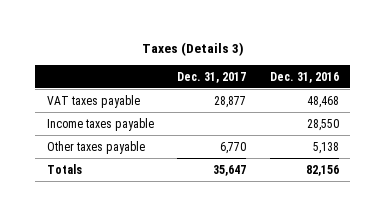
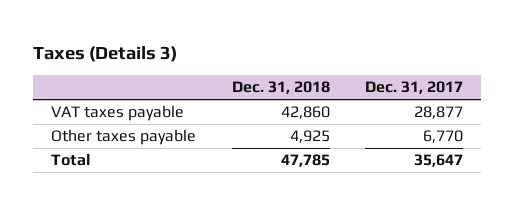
- | Dec. 31, 2017 | Dec. 31, 2016
+ | Dec. 31, 2018 | Dec. 31, 2017
- Income taxes payable | | 28,550
- Totals | 35,647 | 82,156
+ Total | 47,785 | 35,647

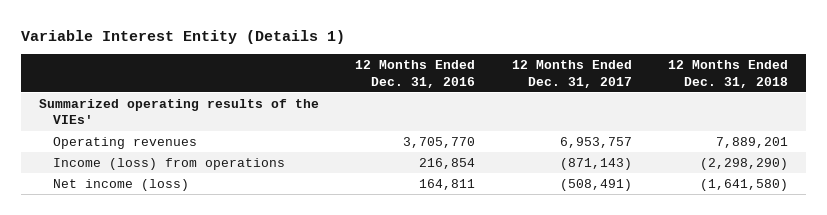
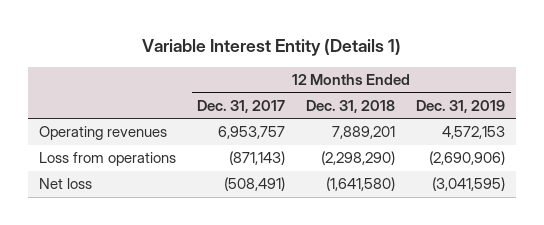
- | 12 Months Ended Dec. 31, 2016 | 12 Months Ended Dec. 31, 2017 | 12 Months Ended Dec. 31, 2018
+ | 12 Months Ended Dec. 31, 2017 | 12 Months Ended Dec. 31, 2018 | 12 Months Ended Dec. 31, 2019
- Summarized operating results of the VIEs'
- Income (loss) from operations | 216,854 | (871,143) | (2,298,290)
- Net income (loss) | 164,811 | (508,491) | (1,641,580)
+ Loss from operations | (871,143) | (2,298,290) | (2,690,906)
+ Net loss | (508,491) | (1,641,580) | (3,041,595)

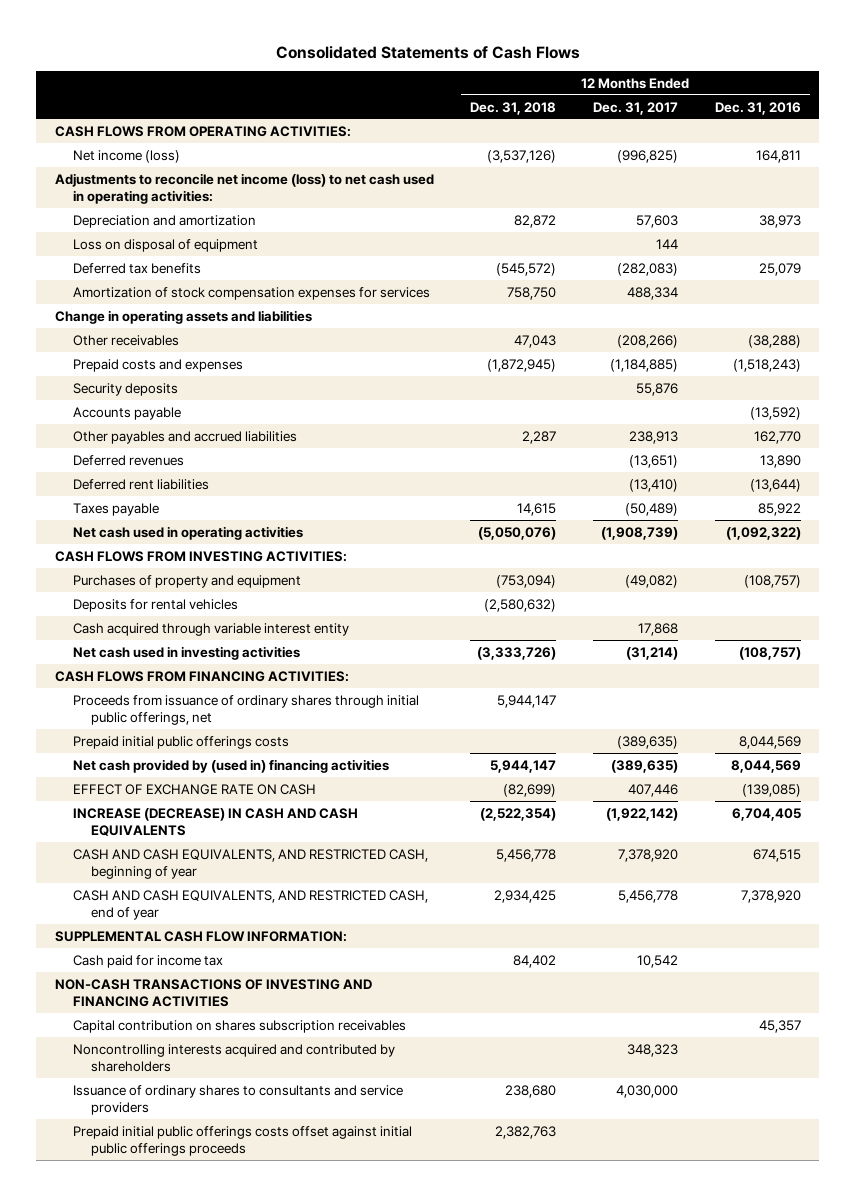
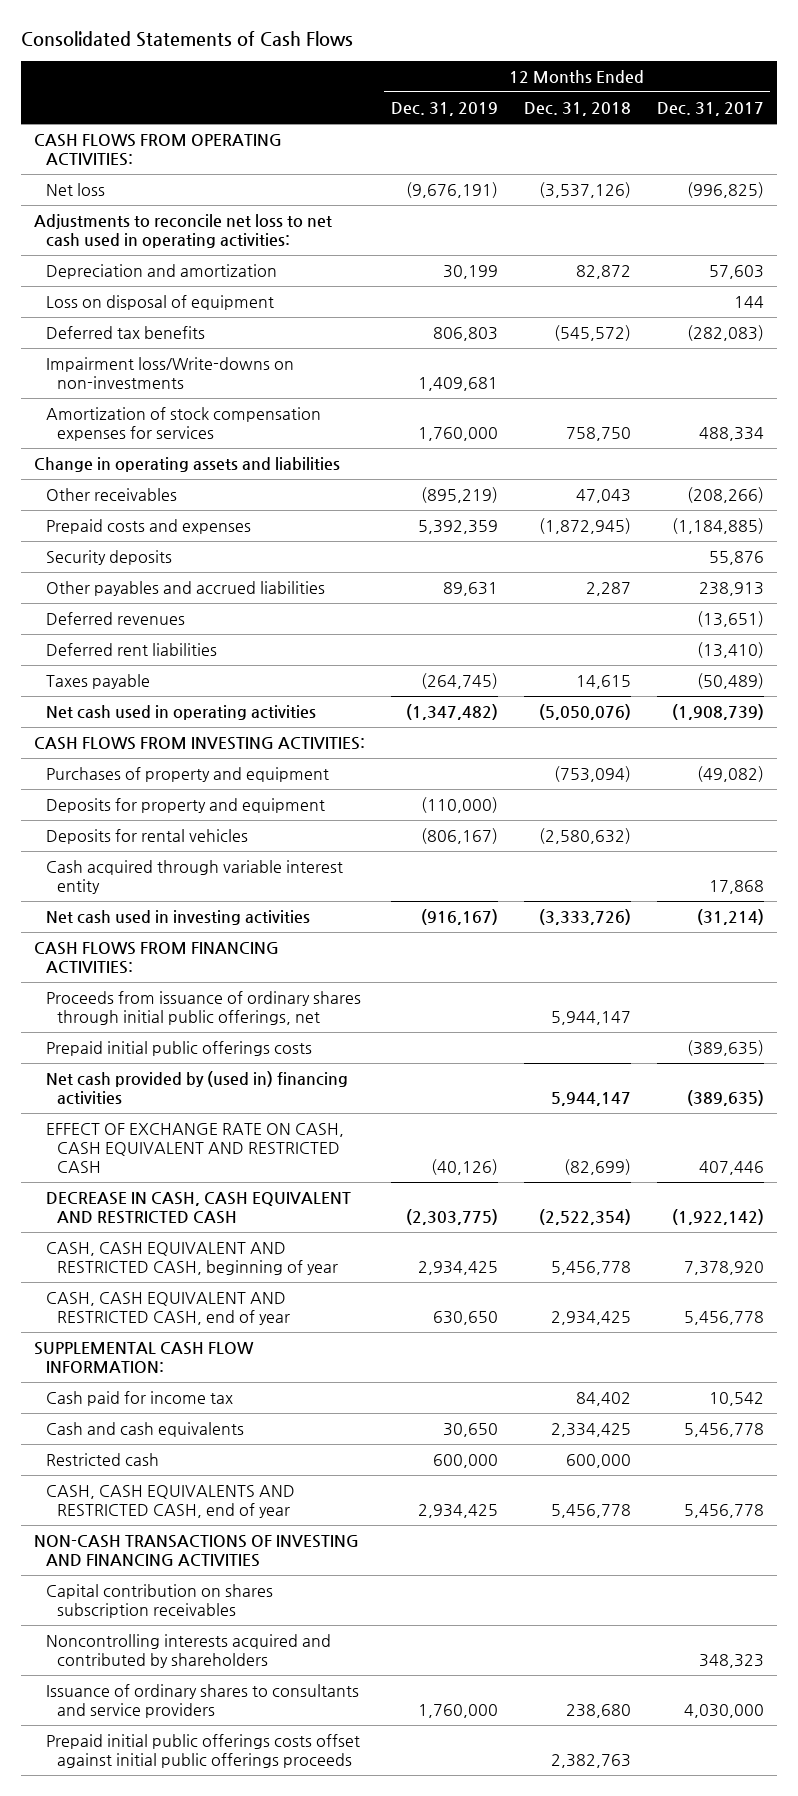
- | 12 Months Ended Dec. 31, 2018 | 12 Months Ended Dec. 31, 2017 | 12 Months Ended Dec. 31, 2016
+ | 12 Months Ended Dec. 31, 2019 | 12 Months Ended Dec. 31, 2018 | 12 Months Ended Dec. 31, 2017
- Net income (loss) | (3,537,126) | (996,825) | 164,811
- Adjustments to reconcile net income (loss) to net cash used in operating activities:
+ Net loss | (9,676,191) | (3,537,126) | (996,825)
+ Adjustments to reconcile net loss to net cash used in operating activities:
+ Impairment loss/Write-downs on non-investments | 1,409,681 | |
- Accounts payable | | | (13,592)
+ Deposits for property and equipment | (110,000) | |
- EFFECT OF EXCHANGE RATE ON CASH | (82,699) | 407,446 | (139,085)
- INCREASE (DECREASE) IN CASH AND CASH EQUIVALENTS | (2,522,354) | (1,922,142) | 6,704,405
- CASH AND CASH EQUIVALENTS, AND RESTRICTED CASH, beginning of year | 5,456,778 | 7,378,920 | 674,515
- CASH AND CASH EQUIVALENTS, AND RESTRICTED CASH, end of year | 2,934,425 | 5,456,778 | 7,378,920
+ EFFECT OF EXCHANGE RATE ON CASH, CASH EQUIVALENT AND RESTRICTED CASH | (40,126) | (82,699) | 407,446
+ DECREASE IN CASH, CASH EQUIVALENT AND RESTRICTED CASH | (2,303,775) | (2,522,354) | (1,922,142)
+ CASH, CASH EQUIVALENT AND RESTRICTED CASH, beginning of year | 2,934,425 | 5,456,778 | 7,378,920
+ CASH, CASH EQUIVALENT AND RESTRICTED CASH, end of year | 630,650 | 2,934,425 | 5,456,778
+ Cash and cash equivalents | 30,650 | 2,334,425 | 5,456,778
+ Restricted cash | 600,000 | 600,000 |
+ CASH, CASH EQUIVALENTS AND RESTRICTED CASH, end of year | 2,934,425 | 5,456,778 | 5,456,778

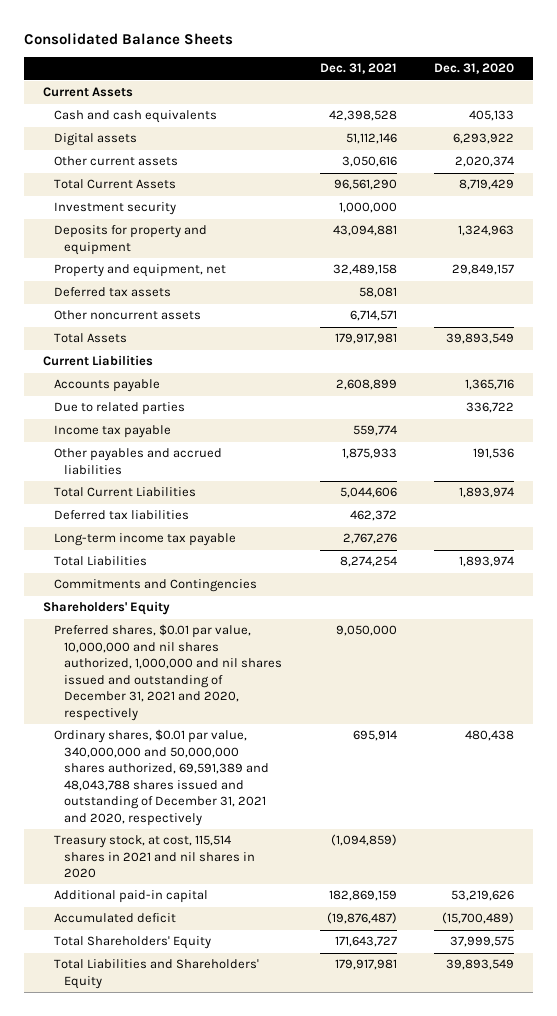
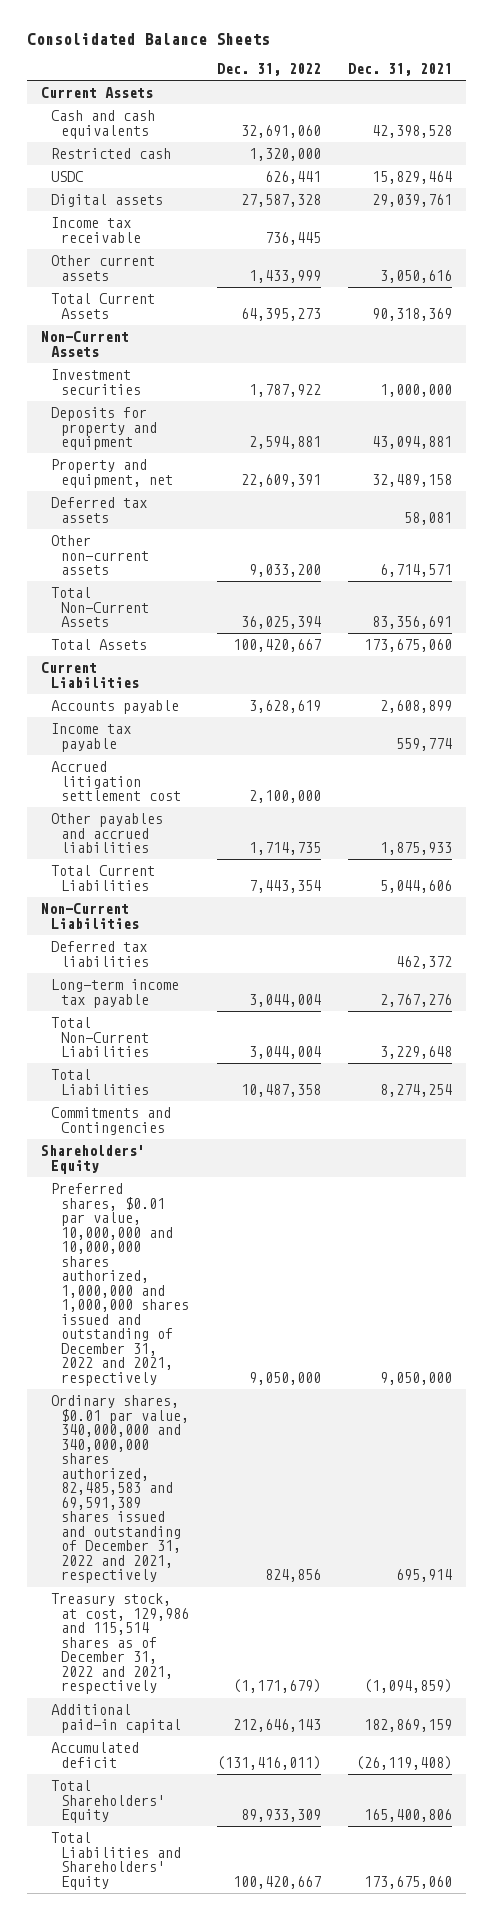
- | Dec. 31, 2021 | Dec. 31, 2020
+ | Dec. 31, 2022 | Dec. 31, 2021
- Digital assets | 51,112,146 | 6,293,922
+ Restricted cash | 1,320,000 |
+ USDC | 626,441 | 15,829,464
+ Digital assets | 27,587,328 | 29,039,761
+ Income tax receivable | 736,445 |
- Total Current Assets | 96,561,290 | 8,719,429
- Investment security | 1,000,000 |
+ Total Current Assets | 64,395,273 | 90,318,369
+ Non-Current Assets
+ Investment securities | 1,787,922 | 1,000,000
- Other noncurrent assets | 6,714,571 |
- Total Assets | 179,917,981 | 39,893,549
+ Other non-current assets | 9,033,200 | 6,714,571
+ Total Non-Current Assets | 36,025,394 | 83,356,691
+ Total Assets | 100,420,667 | 173,675,060
- Due to related parties | | 336,722
+ Accrued litigation settlement cost | 2,100,000 |
+ Non-Current Liabilities
+ Total Non-Current Liabilities | 3,044,004 | 3,229,648
- Preferred shares, $0.01 par value, 10,000,000 and nil shares authorized, 1,000,000 and nil shares issued and outstanding of December 31, 2021 and 2020, respectively | 9,050,000 |
- Ordinary shares, $0.01 par value, 340,000,000 and 50,000,000 shares authorized, 69,591,389 and 48,043,788 shares issued and outstanding of December 31, 2021 and 2020, respectively | 695,914 | 480,438
- Treasury stock, at cost, 115,514 shares in 2021 and nil shares in 2020 | (1,094,859) |
+ Preferred shares, $0.01 par value, 10,000,000 and 10,000,000 shares authorized, 1,000,000 and 1,000,000 shares issued and outstanding of December 31, 2022 and 2021, respectively | 9,050,000 | 9,050,000
+ Ordinary shares, $0.01 par value, 340,000,000 and 340,000,000 shares authorized, 82,485,583 and 69,591,389 shares issued and outstanding of December 31, 2022 and 2021, respectively | 824,856 | 695,914
+ Treasury stock, at cost, 129,986 and 115,514 shares as of December 31, 2022 and 2021, respectively | (1,171,679) | (1,094,859)
- Accumulated deficit | (19,876,487) | (15,700,489)
- Total Shareholders' Equity | 171,643,727 | 37,999,575
- Total Liabilities and Shareholders' Equity | 179,917,981 | 39,893,549
+ Accumulated deficit | (131,416,011) | (26,119,408)
+ Total Shareholders' Equity | 89,933,309 | 165,400,806
+ Total Liabilities and Shareholders' Equity | 100,420,667 | 173,675,060

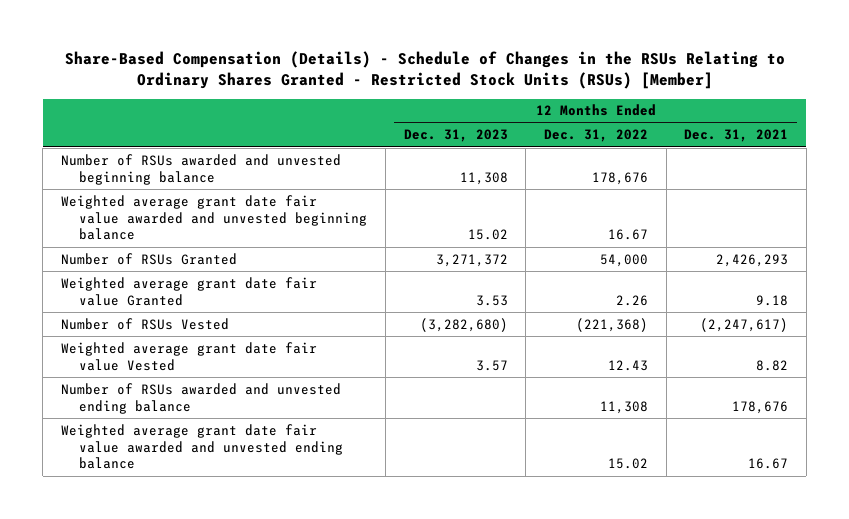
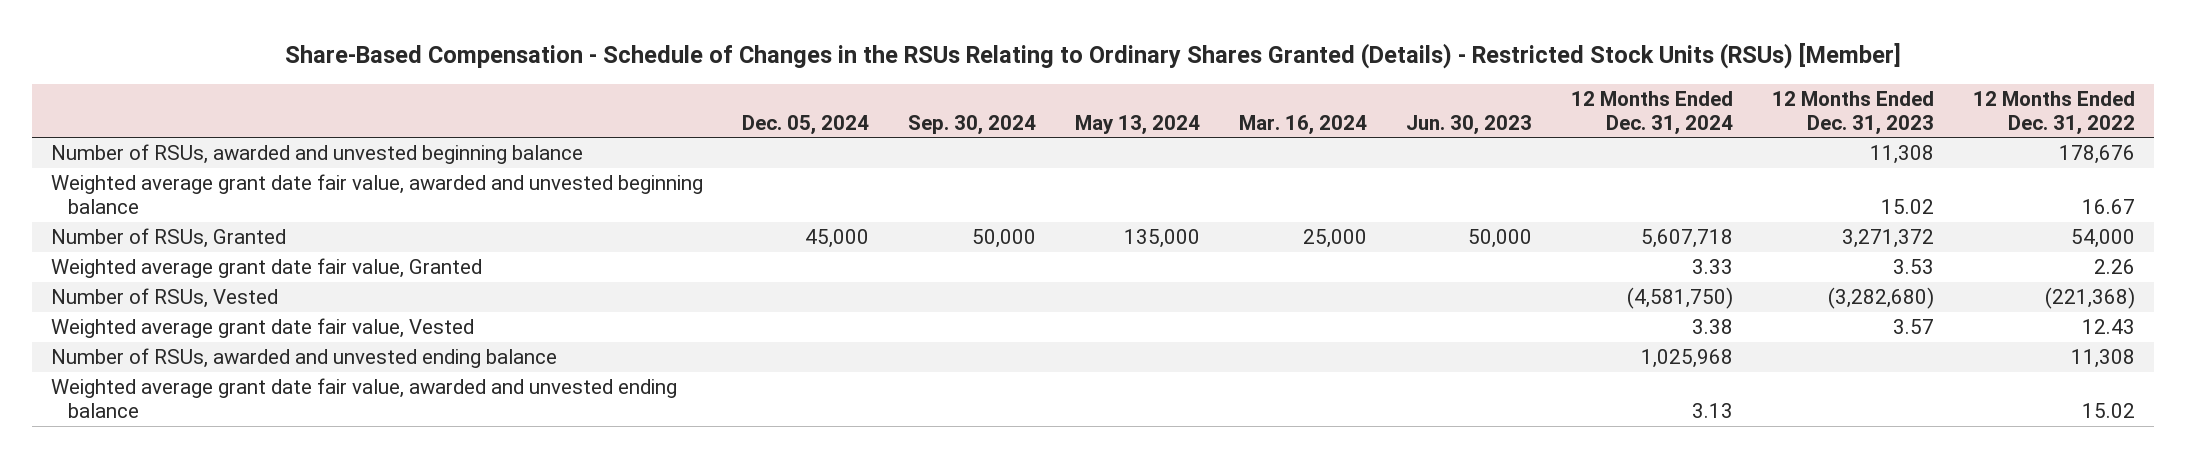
- Share-Based Compensation (Details) - Schedule of Changes in the RSUs Relating to Ordinary Shares Granted - Restricted Stock Units (RSUs) [Member]
+ Share-Based Compensation - Schedule of Changes in the RSUs Relating to Ordinary Shares Granted (Details) - Restricted Stock Units (RSUs) [Member]
- | 12 Months Ended Dec. 31, 2023 | 12 Months Ended Dec. 31, 2022 | 12 Months Ended Dec. 31, 2021
+ | Dec. 05, 2024 | Sep. 30, 2024 | May 13, 2024 | Mar. 16, 2024 | Jun. 30, 2023 | 12 Months Ended Dec. 31, 2024 | 12 Months Ended Dec. 31, 2023 | 12 Months Ended Dec. 31, 2022
- Number of RSUs awarded and unvested beginning balance | 11,308 | 178,676 |
- Weighted average grant date fair value awarded and unvested beginning balance | 15.02 | 16.67 |
- Number of RSUs Granted | 3,271,372 | 54,000 | 2,426,293
- Weighted average grant date fair value Granted | 3.53 | 2.26 | 9.18
- Number of RSUs Vested | (3,282,680) | (221,368) | (2,247,617)
- Weighted average grant date fair value Vested | 3.57 | 12.43 | 8.82
- Number of RSUs awarded and unvested ending balance | | 11,308 | 178,676
- Weighted average grant date fair value awarded and unvested ending balance | | 15.02 | 16.67
+ Number of RSUs, awarded and unvested beginning balance | | | | | | | 11,308 | 178,676
+ Weighted average grant date fair value, awarded and unvested beginning balance | | | | | | | 15.02 | 16.67
+ Number of RSUs, Granted | 45,000 | 50,000 | 135,000 | 25,000 | 50,000 | 5,607,718 | 3,271,372 | 54,000
+ Weighted average grant date fair value, Granted | | | | | | 3.33 | 3.53 | 2.26
+ Number of RSUs, Vested | | | | | | (4,581,750) | (3,282,680) | (221,368)
+ Weighted average grant date fair value, Vested | | | | | | 3.38 | 3.57 | 12.43
+ Number of RSUs, awarded and unvested ending balance | | | | | | 1,025,968 | | 11,308
+ Weighted average grant date fair value, awarded and unvested ending balance | | | | | | 3.13 | | 15.02

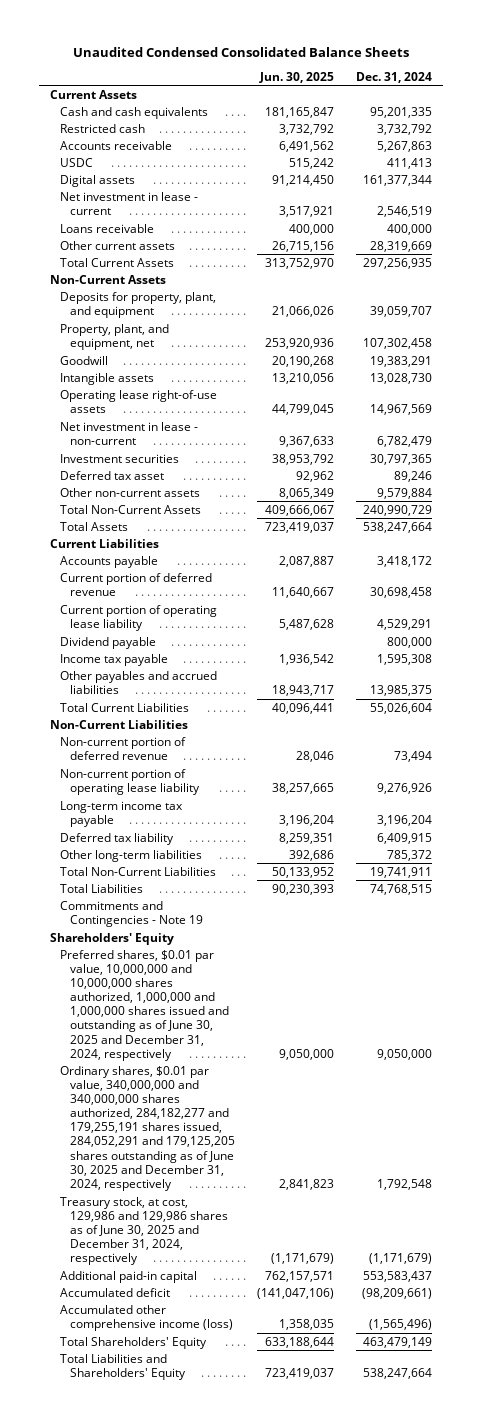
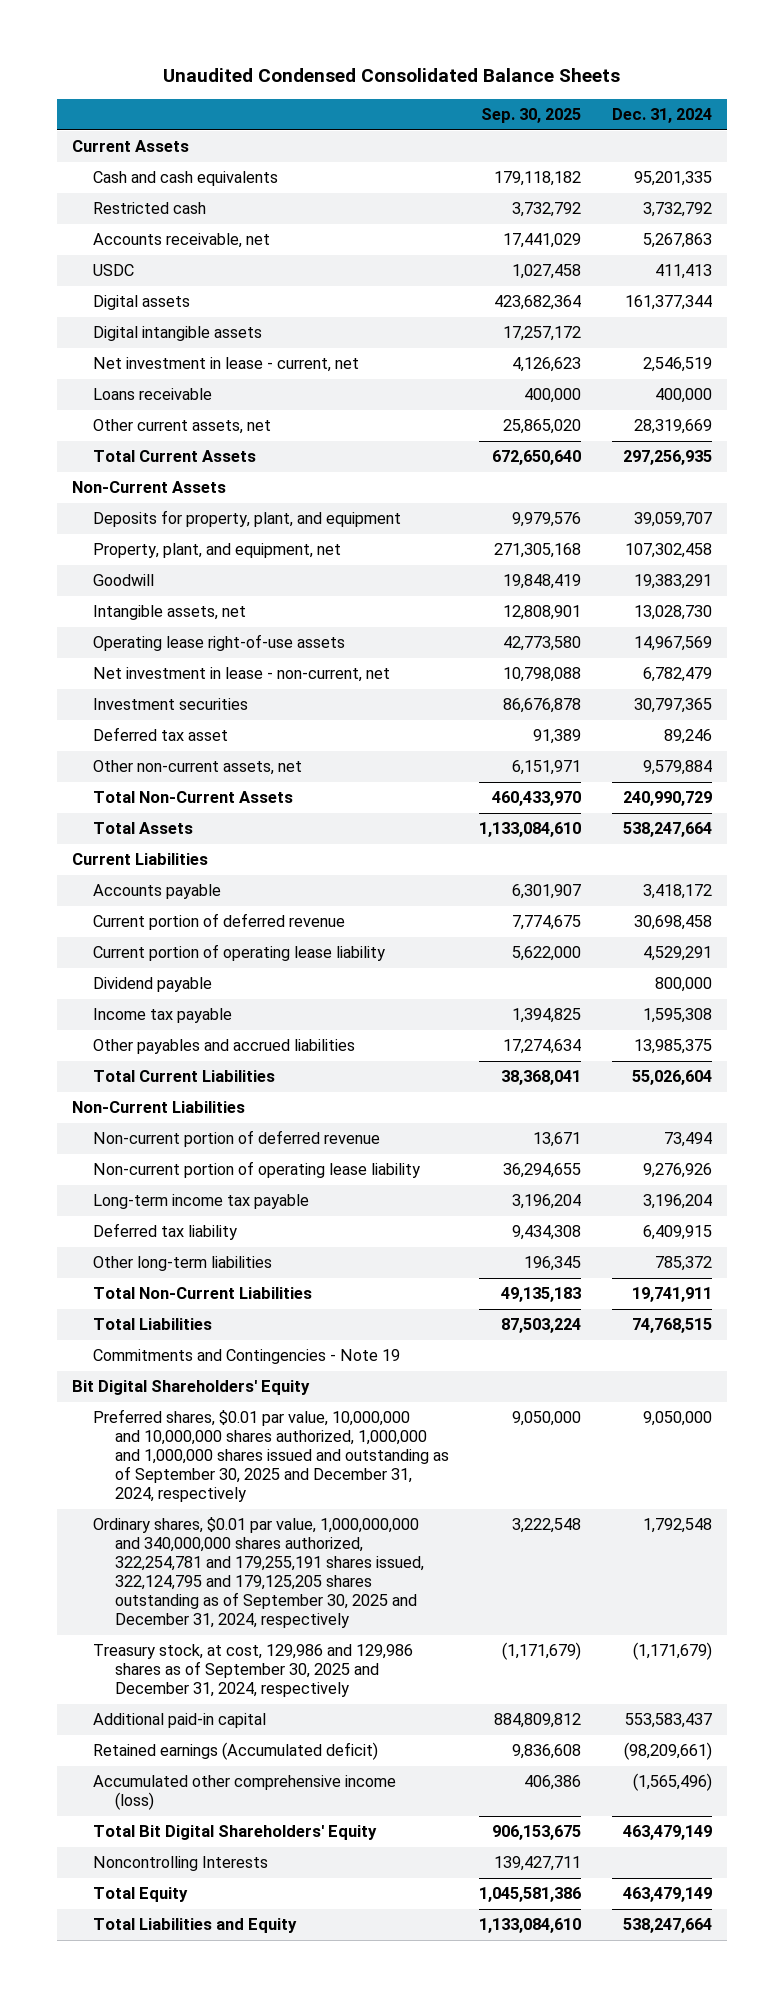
- | Jun. 30, 2025 | Dec. 31, 2024
+ | Sep. 30, 2025 | Dec. 31, 2024
- Accounts receivable | 6,491,562 | 5,267,863
+ Accounts receivable, net | 17,441,029 | 5,267,863
- Net investment in lease - current | 3,517,921 | 2,546,519
+ Digital intangible assets | 17,257,172 |
+ Net investment in lease - current, net | 4,126,623 | 2,546,519
- Other current assets | 26,715,156 | 28,319,669
+ Other current assets, net | 25,865,020 | 28,319,669
- Intangible assets | 13,210,056 | 13,028,730
+ Intangible assets, net | 12,808,901 | 13,028,730
- Net investment in lease - non-current | 9,367,633 | 6,782,479
+ Net investment in lease - non-current, net | 10,798,088 | 6,782,479
- Other non-current assets | 8,065,349 | 9,579,884
+ Other non-current assets, net | 6,151,971 | 9,579,884
- Shareholders' Equity
- Preferred shares, $0.01 par value, 10,000,000 and 10,000,000 shares authorized, 1,000,000 and 1,000,000 shares issued and outstanding as of June 30, 2025 and December 31, 2024, respectively | 9,050,000 | 9,050,000
- Ordinary shares, $0.01 par value, 340,000,000 and 340,000,000 shares authorized, 284,182,277 and 179,255,191 shares issued, 284,052,291 and 179,125,205 shares outstanding as of June 30, 2025 and December 31, 2024, respectively | 2,841,823 | 1,792,548
- Treasury stock, at cost, 129,986 and 129,986 shares as of June 30, 2025 and December 31, 2024, respectively | (1,171,679) | (1,171,679)
+ Bit Digital Shareholders' Equity
+ Preferred shares, $0.01 par value, 10,000,000 and 10,000,000 shares authorized, 1,000,000 and 1,000,000 shares issued and outstanding as of September 30, 2025 and December 31, 2024, respectively | 9,050,000 | 9,050,000
+ Ordinary shares, $0.01 par value, 1,000,000,000 and 340,000,000 shares authorized, 322,254,781 and 179,255,191 shares issued, 322,124,795 and 179,125,205 shares outstanding as of September 30, 2025 and December 31, 2024, respectively | 3,222,548 | 1,792,548
+ Treasury stock, at cost, 129,986 and 129,986 shares as of September 30, 2025 and December 31, 2024, respectively | (1,171,679) | (1,171,679)
- Accumulated deficit | (141,047,106) | (98,209,661)
+ Retained earnings (Accumulated deficit) | 9,836,608 | (98,209,661)
- Total Shareholders' Equity | 633,188,644 | 463,479,149
- Total Liabilities and Shareholders' Equity | 723,419,037 | 538,247,664
+ Total Bit Digital Shareholders' Equity | 906,153,675 | 463,479,149
+ Noncontrolling Interests | 139,427,711 |
+ Total Equity | 1,045,581,386 | 463,479,149
+ Total Liabilities and Equity | 1,133,084,610 | 538,247,664

